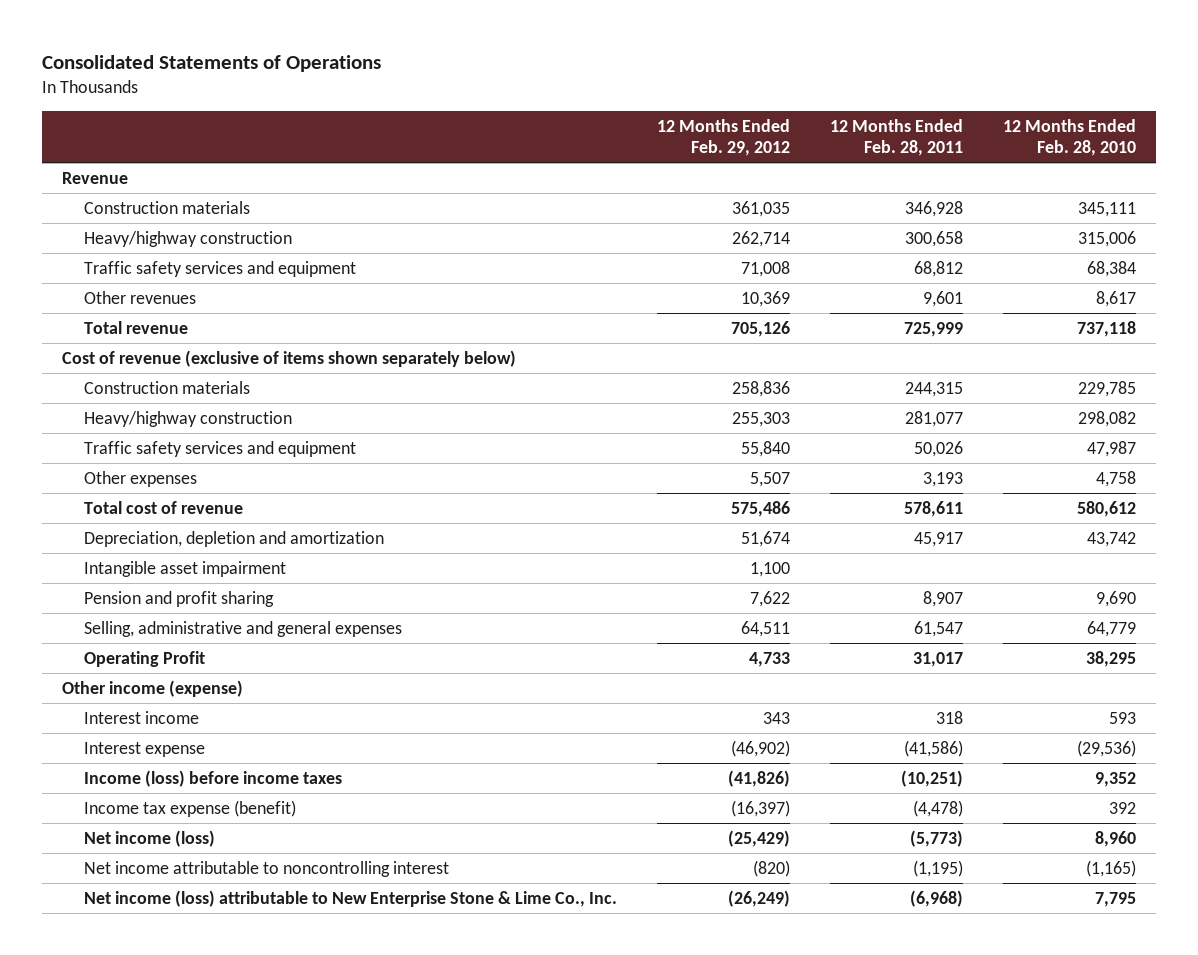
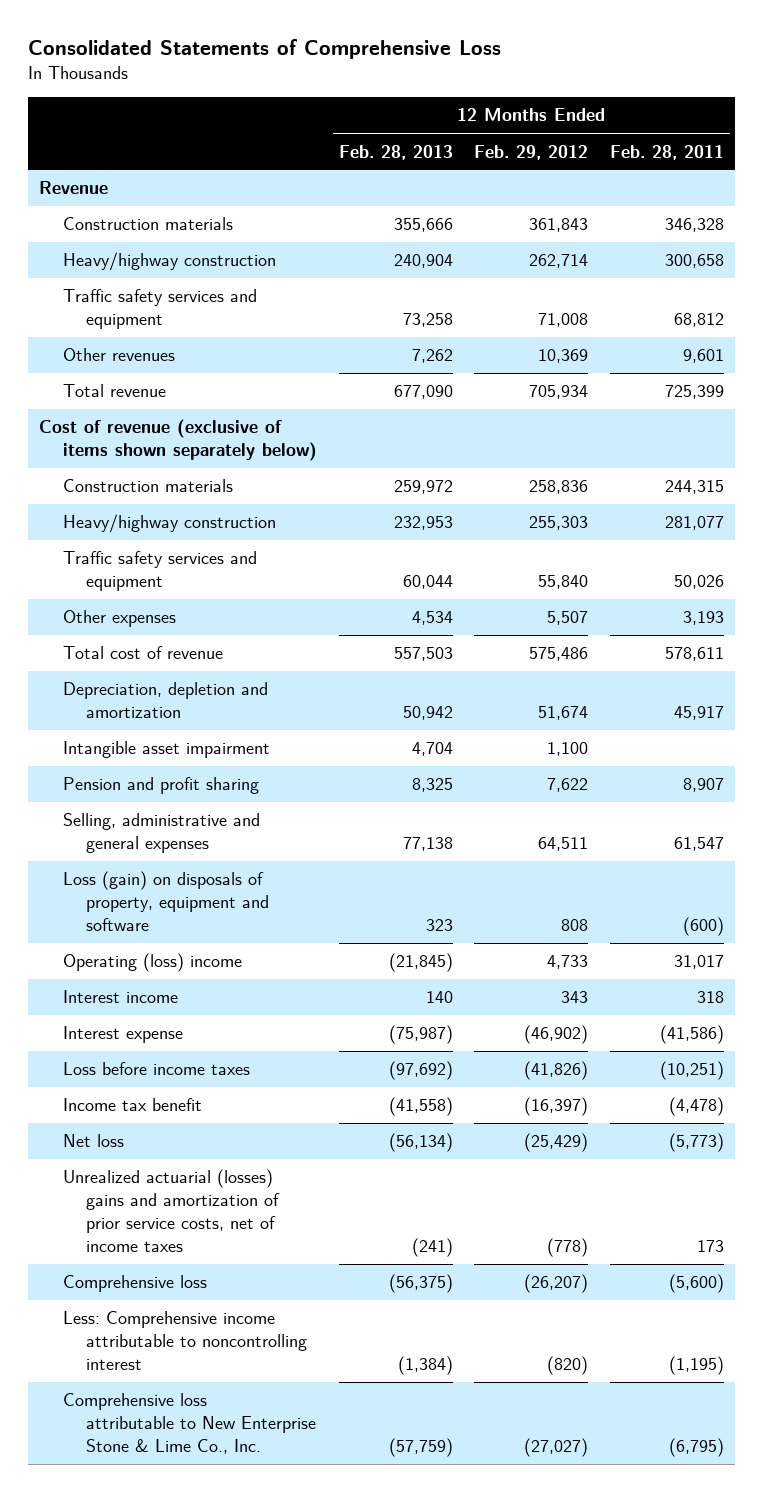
- Consolidated Statements of Operations
+ Consolidated Statements of Comprehensive Loss
- | 12 Months Ended Feb. 29, 2012 | 12 Months Ended Feb. 28, 2011 | 12 Months Ended Feb. 28, 2010
+ | 12 Months Ended Feb. 28, 2013 | 12 Months Ended Feb. 29, 2012 | 12 Months Ended Feb. 28, 2011
- Construction materials | 361,035 | 346,928 | 345,111
+ Construction materials | 355,666 | 361,843 | 346,328
- Total revenue | 705,126 | 725,999 | 737,118
+ Total revenue | 677,090 | 705,934 | 725,399
- Operating Profit | 4,733 | 31,017 | 38,295
- Other income (expense)
+ Loss (gain) on disposals of property, equipment and software | 323 | 808 | (600)
+ Operating (loss) income | (21,845) | 4,733 | 31,017
- Income (loss) before income taxes | (41,826) | (10,251) | 9,352
- Income tax expense (benefit) | (16,397) | (4,478) | 392
- Net income (loss) | (25,429) | (5,773) | 8,960
- Net income attributable to noncontrolling interest | (820) | (1,195) | (1,165)
- Net income (loss) attributable to New Enterprise Stone & Lime Co., Inc. | (26,249) | (6,968) | 7,795
+ Loss before income taxes | (97,692) | (41,826) | (10,251)
+ Income tax benefit | (41,558) | (16,397) | (4,478)
+ Net loss | (56,134) | (25,429) | (5,773)
+ Unrealized actuarial (losses) gains and amortization of prior service costs, net of income taxes | (241) | (778) | 173
+ Comprehensive loss | (56,375) | (26,207) | (5,600)
+ Less: Comprehensive income attributable to noncontrolling interest | (1,384) | (820) | (1,195)
+ Comprehensive loss attributable to New Enterprise Stone & Lime Co., Inc. | (57,759) | (27,027) | (6,795)

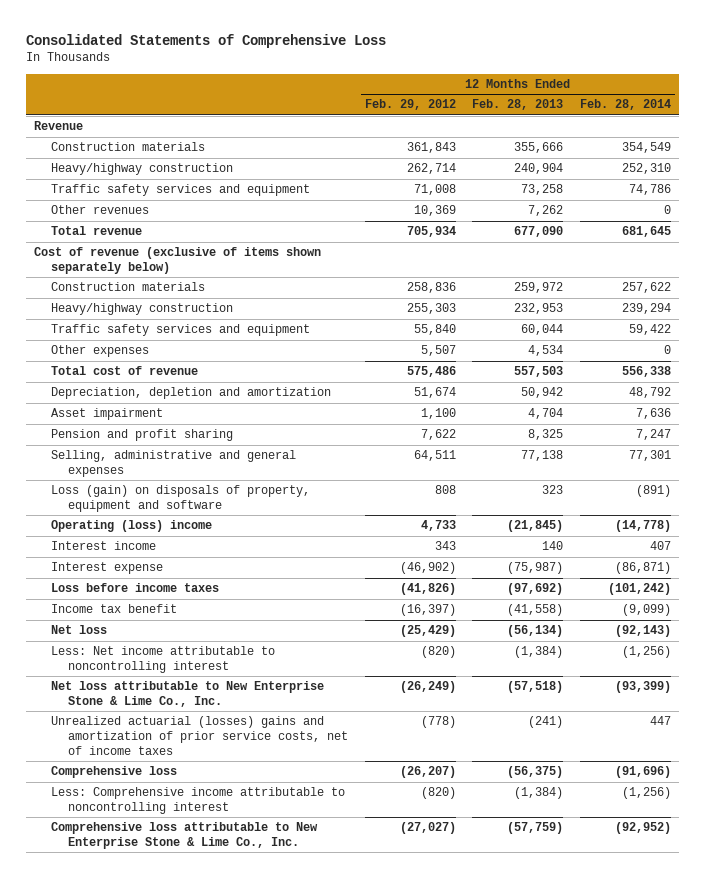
- | 12 Months Ended Feb. 28, 2013 | 12 Months Ended Feb. 29, 2012 | 12 Months Ended Feb. 28, 2011
+ | 12 Months Ended Feb. 29, 2012 | 12 Months Ended Feb. 28, 2013 | 12 Months Ended Feb. 28, 2014
- Intangible asset impairment | 4,704 | 1,100 |
+ Asset impairment | 1,100 | 4,704 | 7,636
+ Less: Net income attributable to noncontrolling interest | (820) | (1,384) | (1,256)
+ Net loss attributable to New Enterprise Stone & Lime Co., Inc. | (26,249) | (57,518) | (93,399)

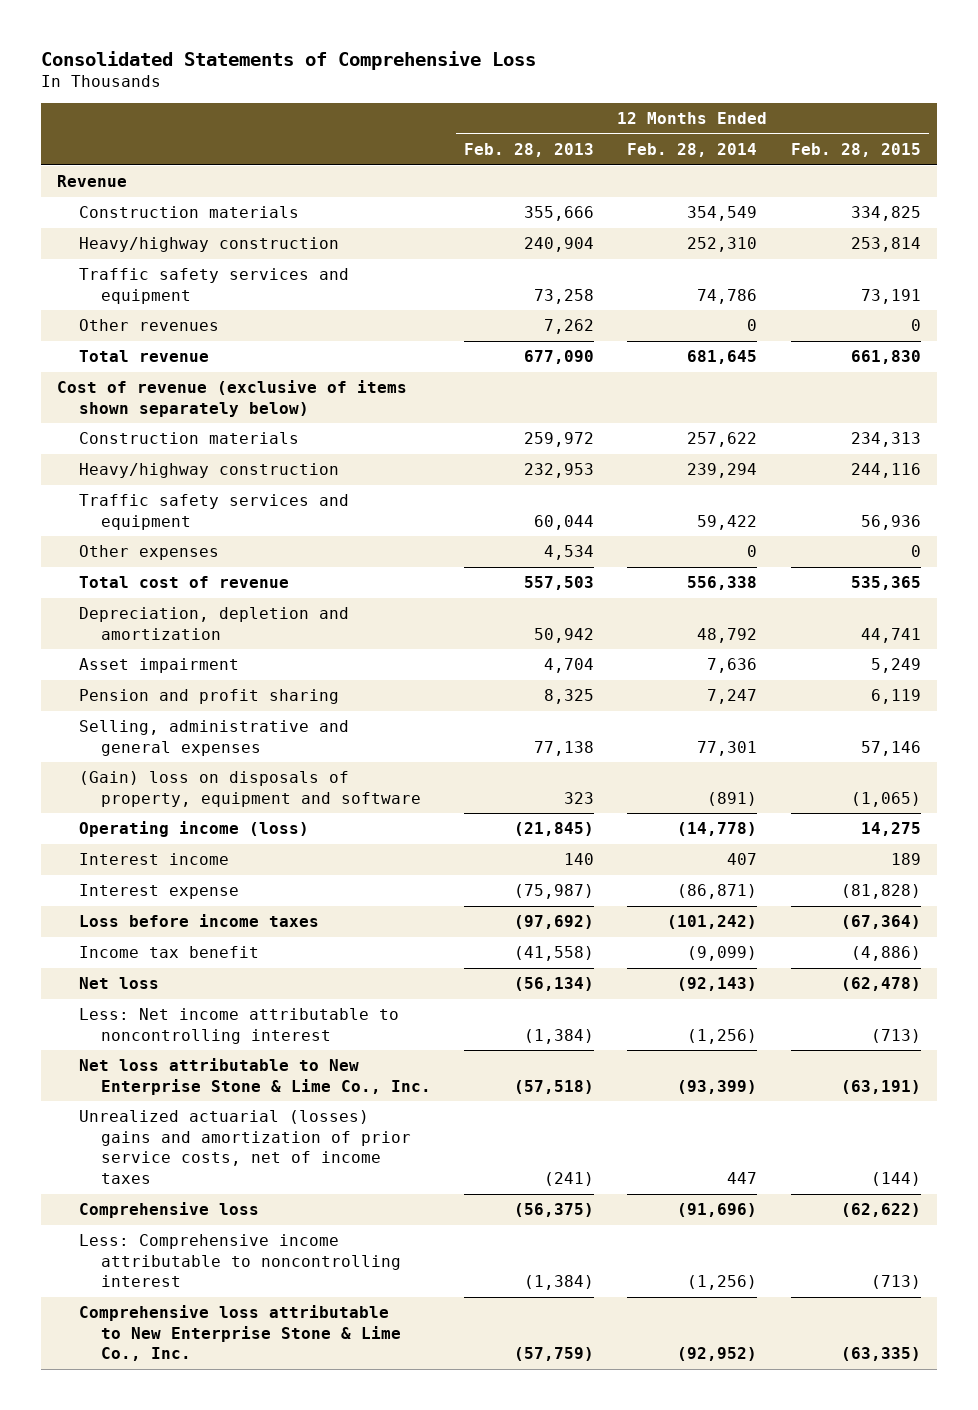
- | 12 Months Ended Feb. 29, 2012 | 12 Months Ended Feb. 28, 2013 | 12 Months Ended Feb. 28, 2014
+ | 12 Months Ended Feb. 28, 2013 | 12 Months Ended Feb. 28, 2014 | 12 Months Ended Feb. 28, 2015
- Loss (gain) on disposals of property, equipment and software | 808 | 323 | (891)
- Operating (loss) income | 4,733 | (21,845) | (14,778)
+ (Gain) loss on disposals of property, equipment and software | 323 | (891) | (1,065)
+ Operating income (loss) | (21,845) | (14,778) | 14,275

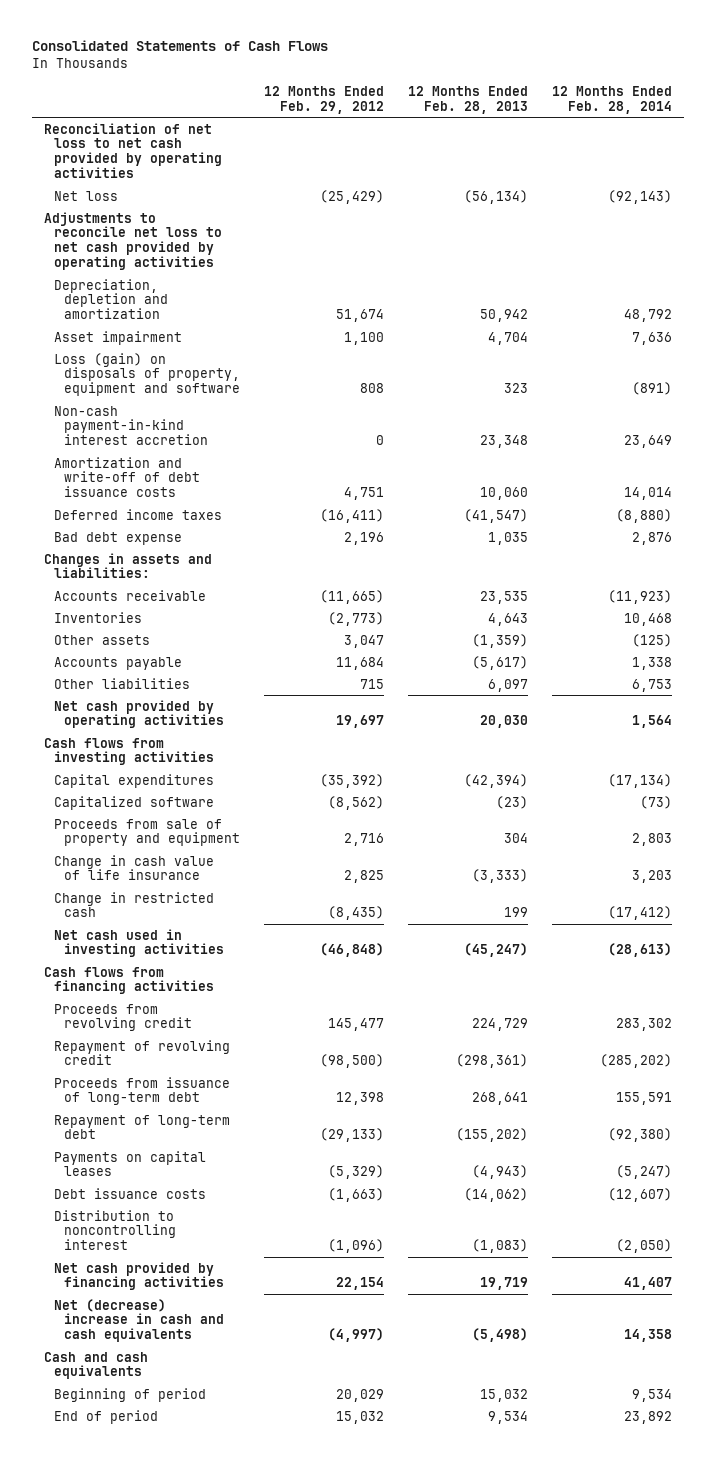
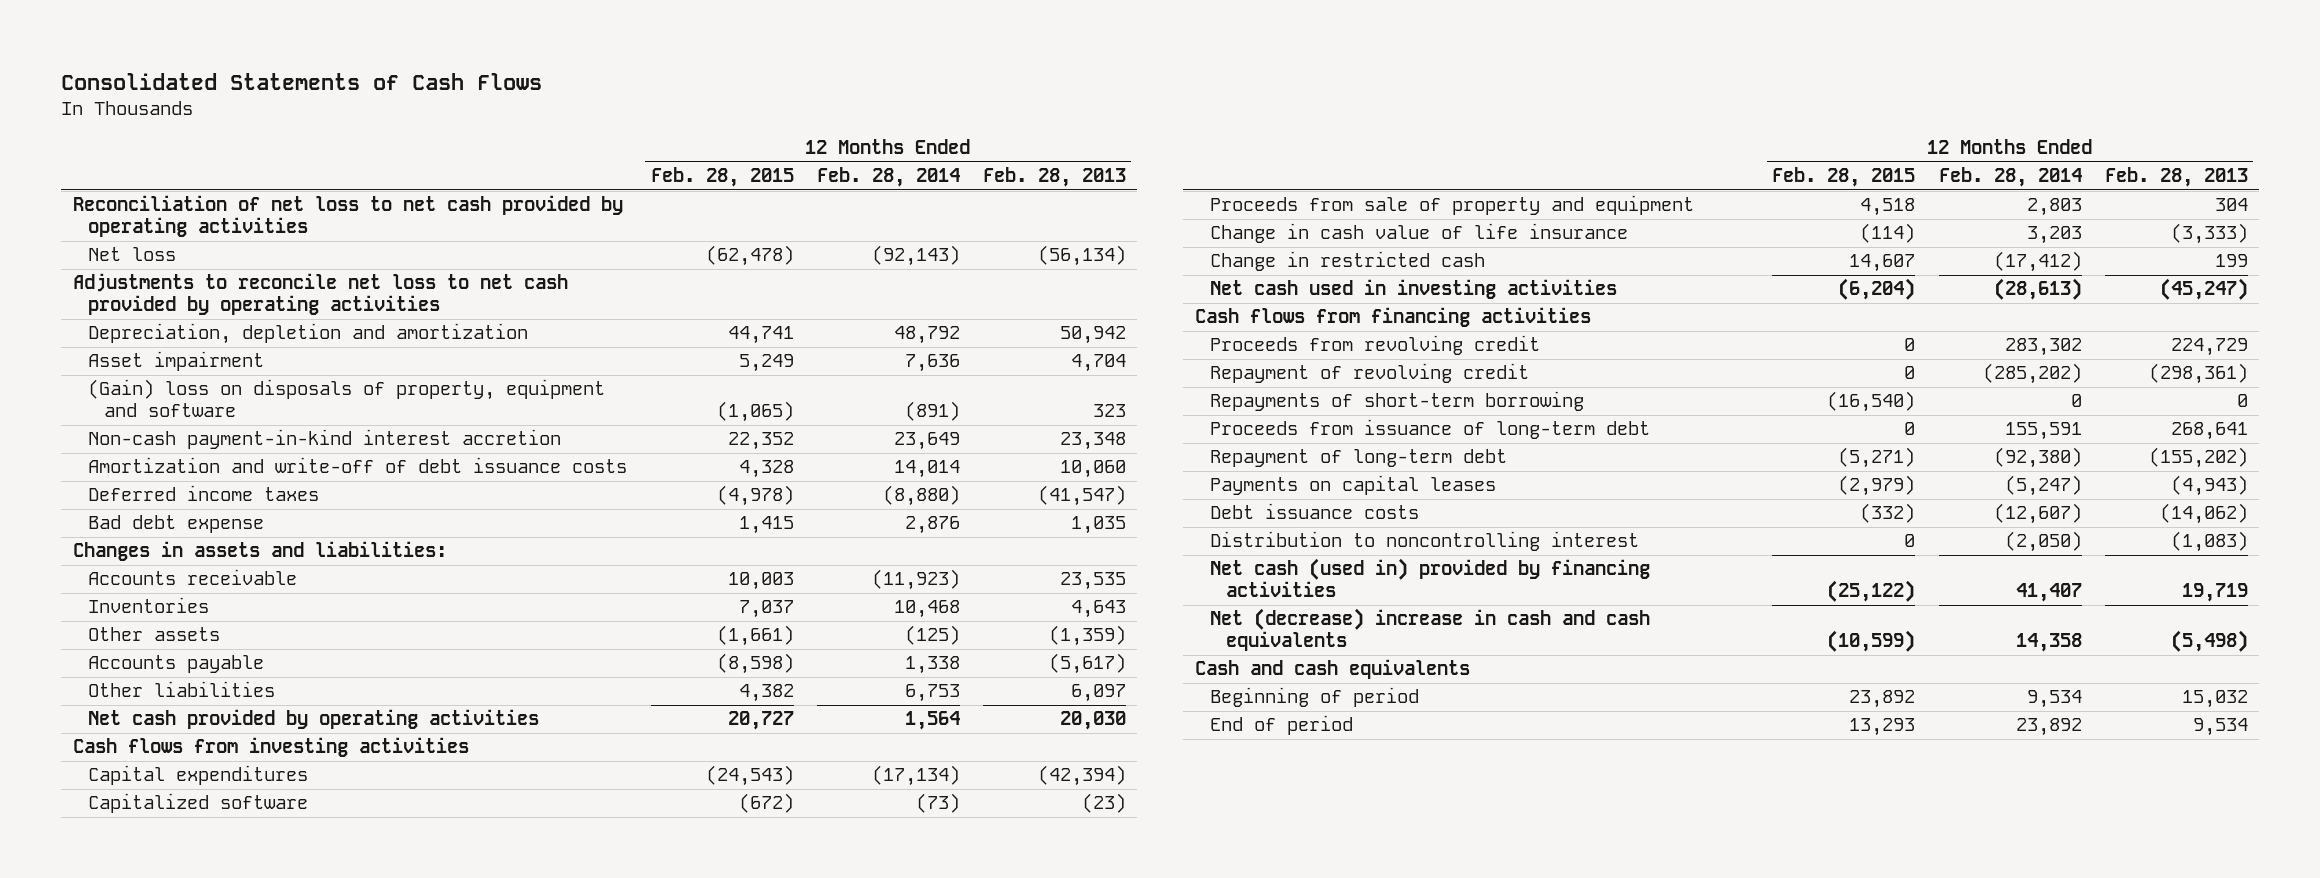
- | 12 Months Ended Feb. 29, 2012 | 12 Months Ended Feb. 28, 2013 | 12 Months Ended Feb. 28, 2014
+ | 12 Months Ended Feb. 28, 2015 | 12 Months Ended Feb. 28, 2014 | 12 Months Ended Feb. 28, 2013
- Loss (gain) on disposals of property, equipment and software | 808 | 323 | (891)
+ (Gain) loss on disposals of property, equipment and software | (1,065) | (891) | 323
+ Repayments of short-term borrowing | (16,540) | 0 | 0
- Net cash provided by financing activities | 22,154 | 19,719 | 41,407
+ Net cash (used in) provided by financing activities | (25,122) | 41,407 | 19,719

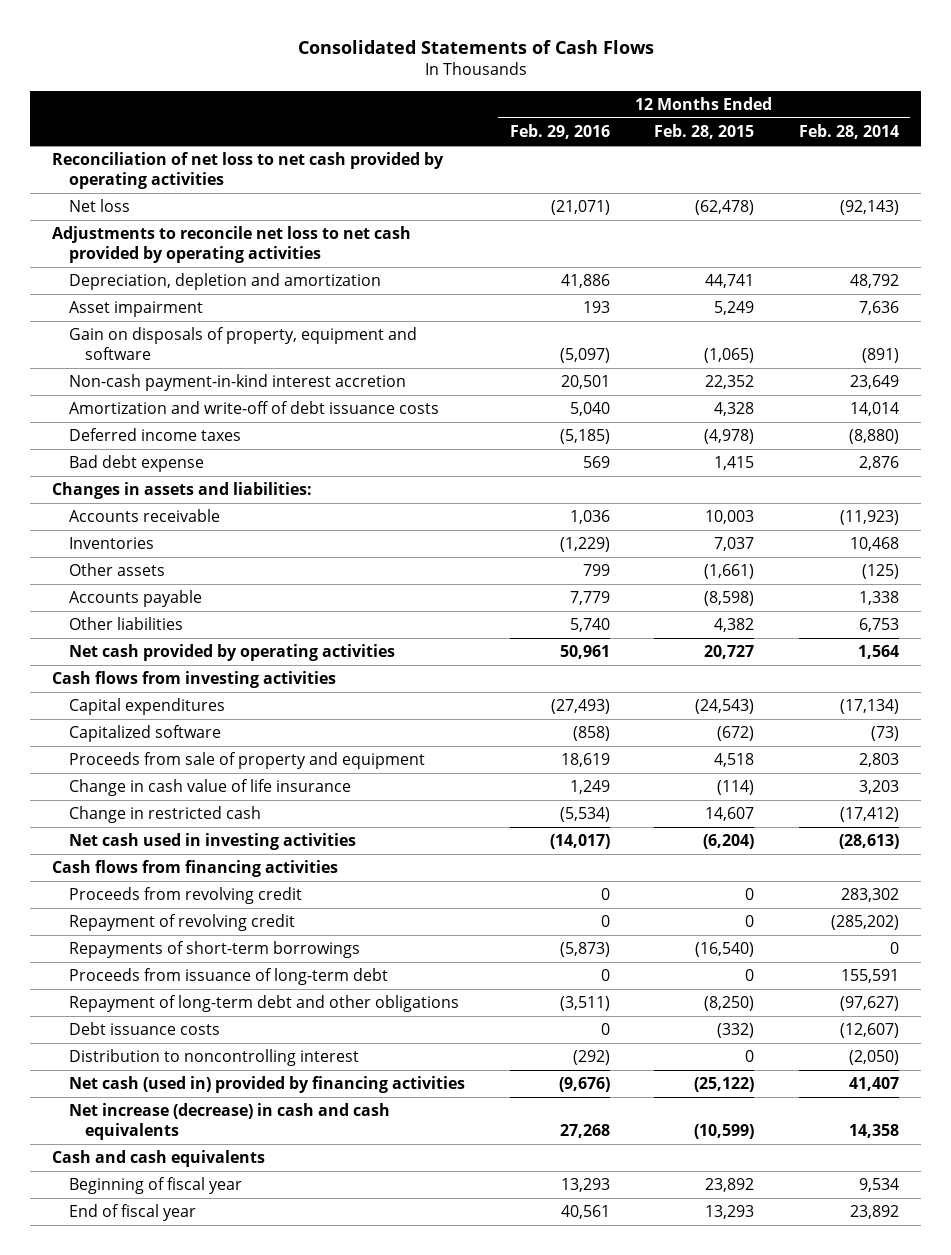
- | 12 Months Ended Feb. 28, 2015 | 12 Months Ended Feb. 28, 2014 | 12 Months Ended Feb. 28, 2013
+ | 12 Months Ended Feb. 29, 2016 | 12 Months Ended Feb. 28, 2015 | 12 Months Ended Feb. 28, 2014
- (Gain) loss on disposals of property, equipment and software | (1,065) | (891) | 323
+ Gain on disposals of property, equipment and software | (5,097) | (1,065) | (891)
- Repayments of short-term borrowing | (16,540) | 0 | 0
+ Repayments of short-term borrowings | (5,873) | (16,540) | 0
- Repayment of long-term debt | (5,271) | (92,380) | (155,202)
- Payments on capital leases | (2,979) | (5,247) | (4,943)
+ Repayment of long-term debt and other obligations | (3,511) | (8,250) | (97,627)
- Net (decrease) increase in cash and cash equivalents | (10,599) | 14,358 | (5,498)
+ Net increase (decrease) in cash and cash equivalents | 27,268 | (10,599) | 14,358
- Beginning of period | 23,892 | 9,534 | 15,032
- End of period | 13,293 | 23,892 | 9,534
+ Beginning of fiscal year | 13,293 | 23,892 | 9,534
+ End of fiscal year | 40,561 | 13,293 | 23,892

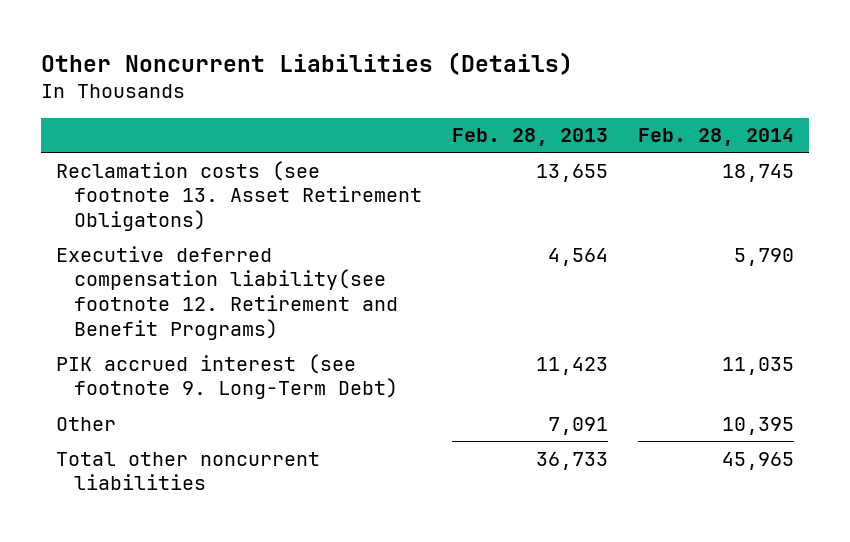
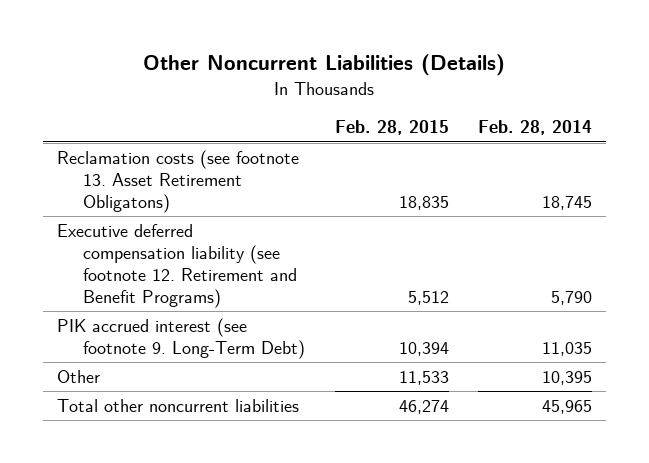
- | Feb. 28, 2013 | Feb. 28, 2014
+ | Feb. 28, 2015 | Feb. 28, 2014
- Executive deferred compensation liability(see footnote 12. Retirement and Benefit Programs) | 4,564 | 5,790
+ Executive deferred compensation liability (see footnote 12. Retirement and Benefit Programs) | 5,512 | 5,790

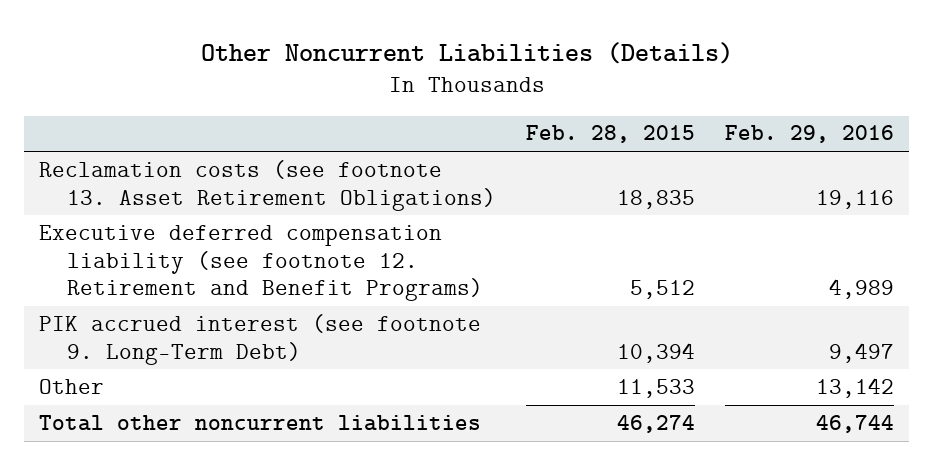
- | Feb. 28, 2015 | Feb. 28, 2014
+ | Feb. 28, 2015 | Feb. 29, 2016
- Reclamation costs (see footnote 13. Asset Retirement Obligatons) | 18,835 | 18,745
+ Reclamation costs (see footnote 13. Asset Retirement Obligations) | 18,835 | 19,116

